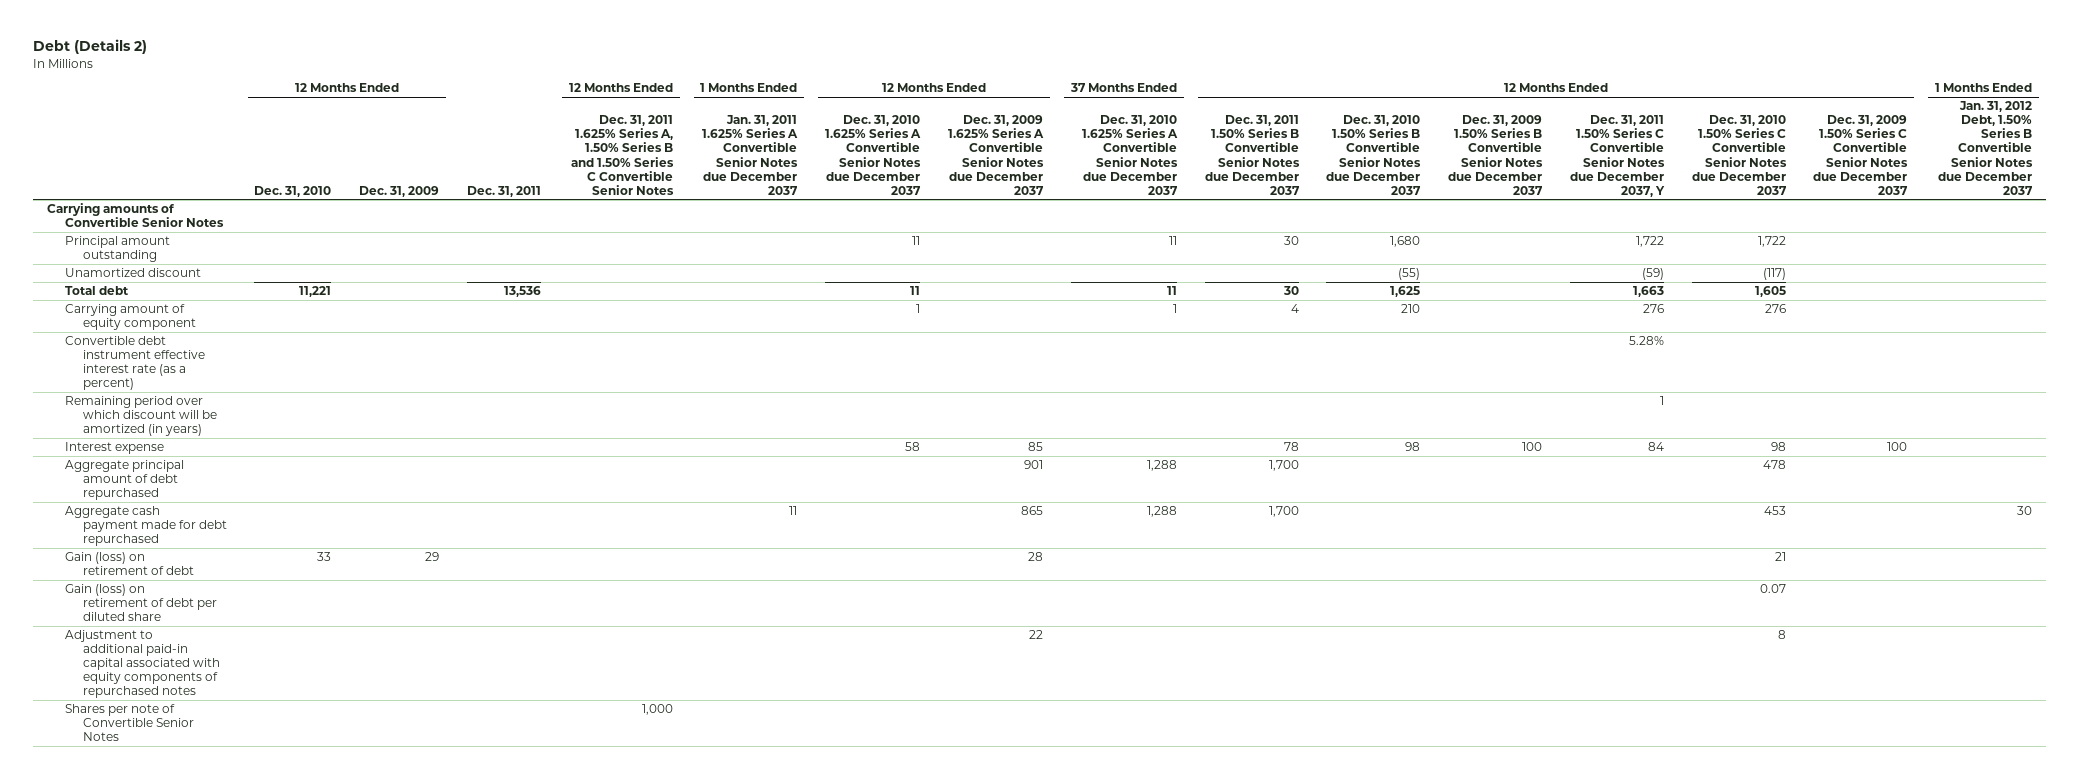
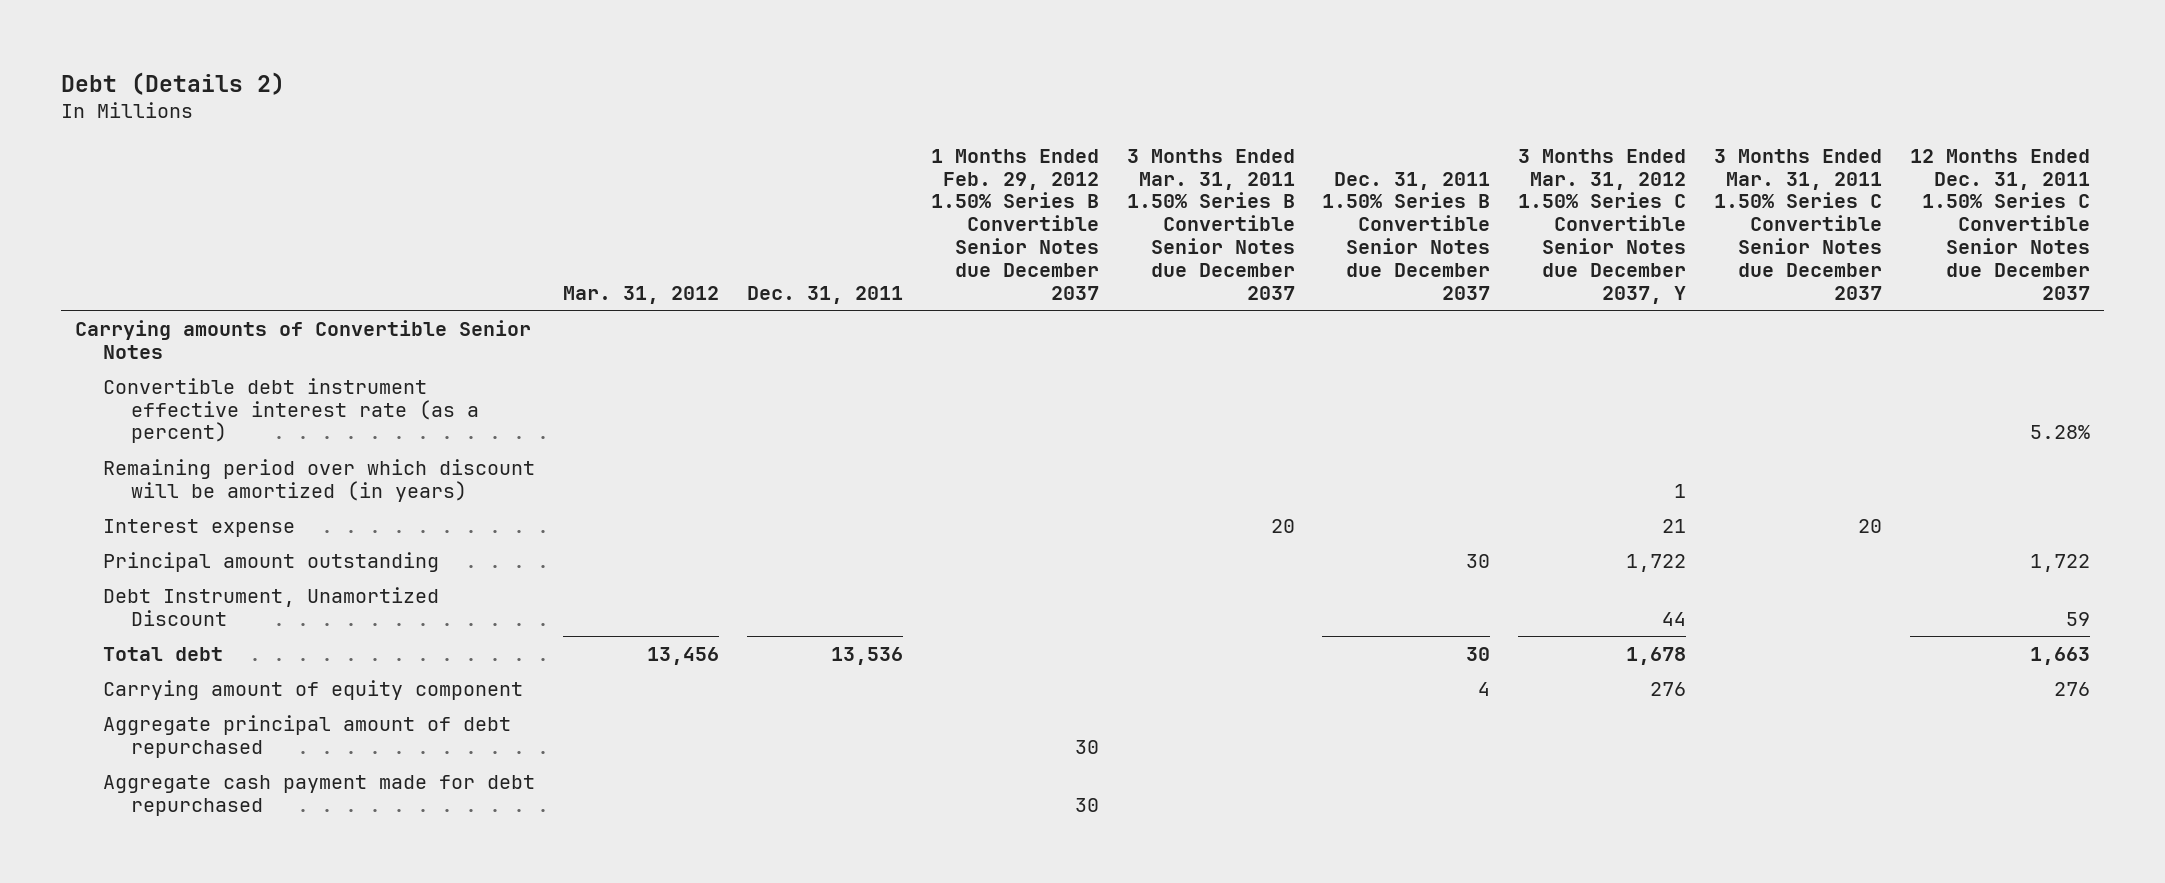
- | 12 Months Ended Dec. 31, 2010 | 12 Months Ended Dec. 31, 2009 | Dec. 31, 2011 | 12 Months Ended Dec. 31, 2011 1.625% Series A, 1.50% Series B and 1.50% Series C Convertible Senior Notes | 1 Months Ended Jan. 31, 2011 1.625% Series A Convertible Senior Notes due December 2037 | 12 Months Ended Dec. 31, 2010 1.625% Series A Convertible Senior Notes due December 2037 | 12 Months Ended Dec. 31, 2009 1.625% Series A Convertible Senior Notes due December 2037 | 37 Months Ended Dec. 31, 2010 1.625% Series A Convertible Senior Notes due December 2037 | 12 Months Ended Dec. 31, 2011 1.50% Series B Convertible Senior Notes due December 2037 | 12 Months Ended Dec. 31, 2010 1.50% Series B Convertible Senior Notes due December 2037 | 12 Months Ended Dec. 31, 2009 1.50% Series B Convertible Senior Notes due December 2037 | 12 Months Ended Dec. 31, 2011 1.50% Series C Convertible Senior Notes due December 2037, Y | 12 Months Ended Dec. 31, 2010 1.50% Series C Convertible Senior Notes due December 2037 | 12 Months Ended Dec. 31, 2009 1.50% Series C Convertible Senior Notes due December 2037 | 1 Months Ended Jan. 31, 2012 Debt, 1.50% Series B Convertible Senior Notes due December 2037
+ | Mar. 31, 2012 | Dec. 31, 2011 | 1 Months Ended Feb. 29, 2012 1.50% Series B Convertible Senior Notes due December 2037 | 3 Months Ended Mar. 31, 2011 1.50% Series B Convertible Senior Notes due December 2037 | Dec. 31, 2011 1.50% Series B Convertible Senior Notes due December 2037 | 3 Months Ended Mar. 31, 2012 1.50% Series C Convertible Senior Notes due December 2037, Y | 3 Months Ended Mar. 31, 2011 1.50% Series C Convertible Senior Notes due December 2037 | 12 Months Ended Dec. 31, 2011 1.50% Series C Convertible Senior Notes due December 2037
- Unamortized discount | | | | | | | | | | (55) | | (59) | (117) | |
moved down: Principal amount outstanding | | | | | 30 | 1,722 | | 1,722
+ Debt Instrument, Unamortized Discount | | | | | | 44 | | 59
moved down: Total debt | 13,456 | 13,536 | | | 30 | 1,678 | | 1,663
moved down: Carrying amount of equity component | | | | | 4 | 276 | | 276
- Gain (loss) on retirement of debt | 33 | 29 | | | | | 28 | | | | | | 21 | |
- Gain (loss) on retirement of debt per diluted share | | | | | | | | | | | | | 0.07 | |
- Adjustment to additional paid-in capital associated with equity components of repurchased notes | | | | | | | 22 | | | | | | 8 | |
- Shares per note of Convertible Senior Notes | | | | 1,000 | | | | | | | | | | |

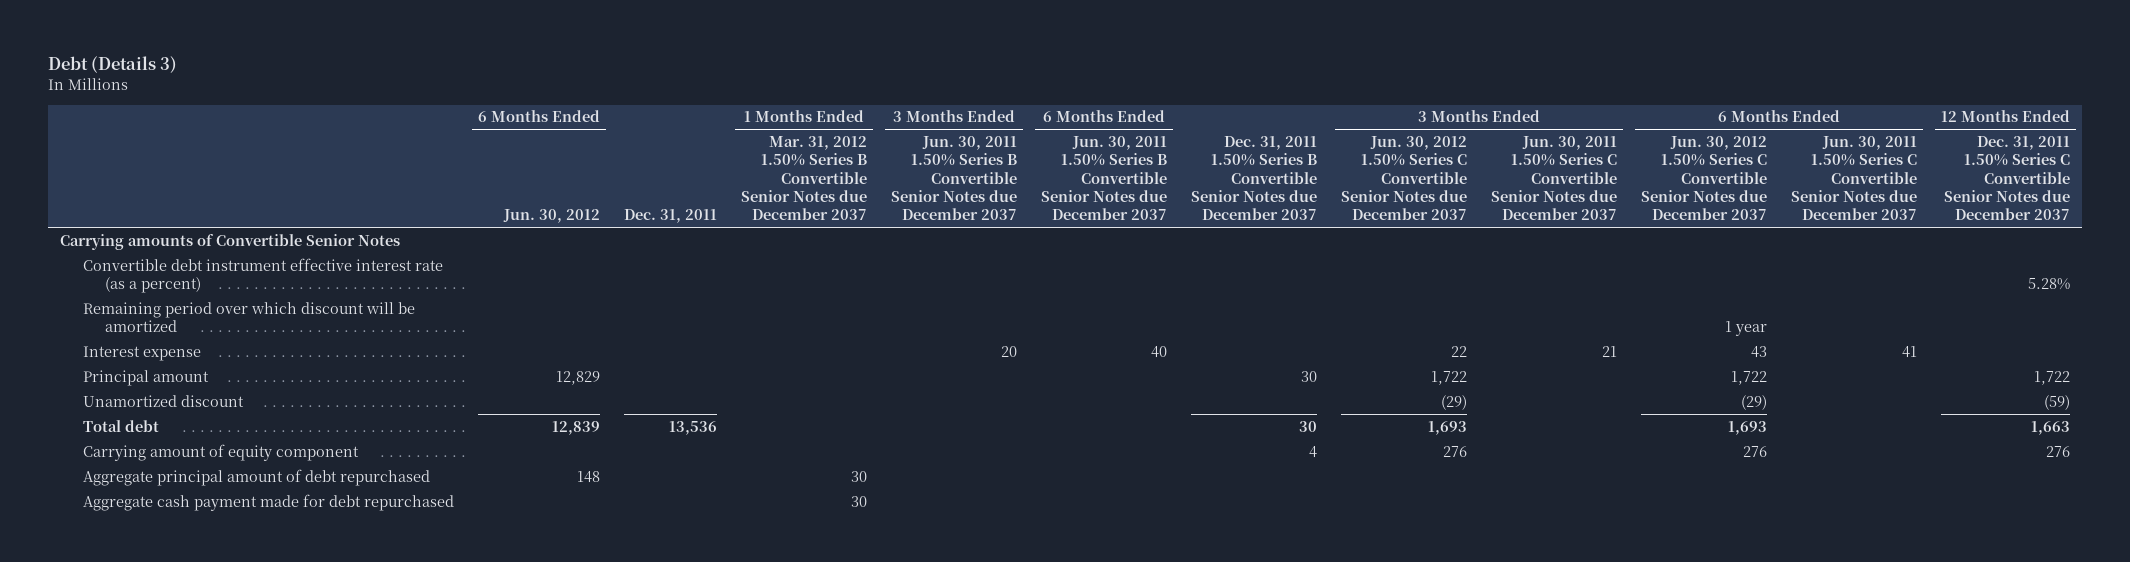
- Debt (Details 2)
+ Debt (Details 3)
- | Mar. 31, 2012 | Dec. 31, 2011 | 1 Months Ended Feb. 29, 2012 1.50% Series B Convertible Senior Notes due December 2037 | 3 Months Ended Mar. 31, 2011 1.50% Series B Convertible Senior Notes due December 2037 | Dec. 31, 2011 1.50% Series B Convertible Senior Notes due December 2037 | 3 Months Ended Mar. 31, 2012 1.50% Series C Convertible Senior Notes due December 2037, Y | 3 Months Ended Mar. 31, 2011 1.50% Series C Convertible Senior Notes due December 2037 | 12 Months Ended Dec. 31, 2011 1.50% Series C Convertible Senior Notes due December 2037
+ | 6 Months Ended Jun. 30, 2012 | Dec. 31, 2011 | 1 Months Ended Mar. 31, 2012 1.50% Series B Convertible Senior Notes due December 2037 | 3 Months Ended Jun. 30, 2011 1.50% Series B Convertible Senior Notes due December 2037 | 6 Months Ended Jun. 30, 2011 1.50% Series B Convertible Senior Notes due December 2037 | Dec. 31, 2011 1.50% Series B Convertible Senior Notes due December 2037 | 3 Months Ended Jun. 30, 2012 1.50% Series C Convertible Senior Notes due December 2037 | 3 Months Ended Jun. 30, 2011 1.50% Series C Convertible Senior Notes due December 2037 | 6 Months Ended Jun. 30, 2012 1.50% Series C Convertible Senior Notes due December 2037 | 6 Months Ended Jun. 30, 2011 1.50% Series C Convertible Senior Notes due December 2037 | 12 Months Ended Dec. 31, 2011 1.50% Series C Convertible Senior Notes due December 2037
- Remaining period over which discount will be amortized (in years) | | | | | | 1 | |
+ Remaining period over which discount will be amortized | | | | | | | | | 1 year | |
- Principal amount outstanding | | | | | 30 | 1,722 | | 1,722
- Debt Instrument, Unamortized Discount | | | | | | 44 | | 59
+ Principal amount | 12,829 | | | | | 30 | 1,722 | | 1,722 | | 1,722
+ Unamortized discount | | | | | | | (29) | | (29) | | (59)

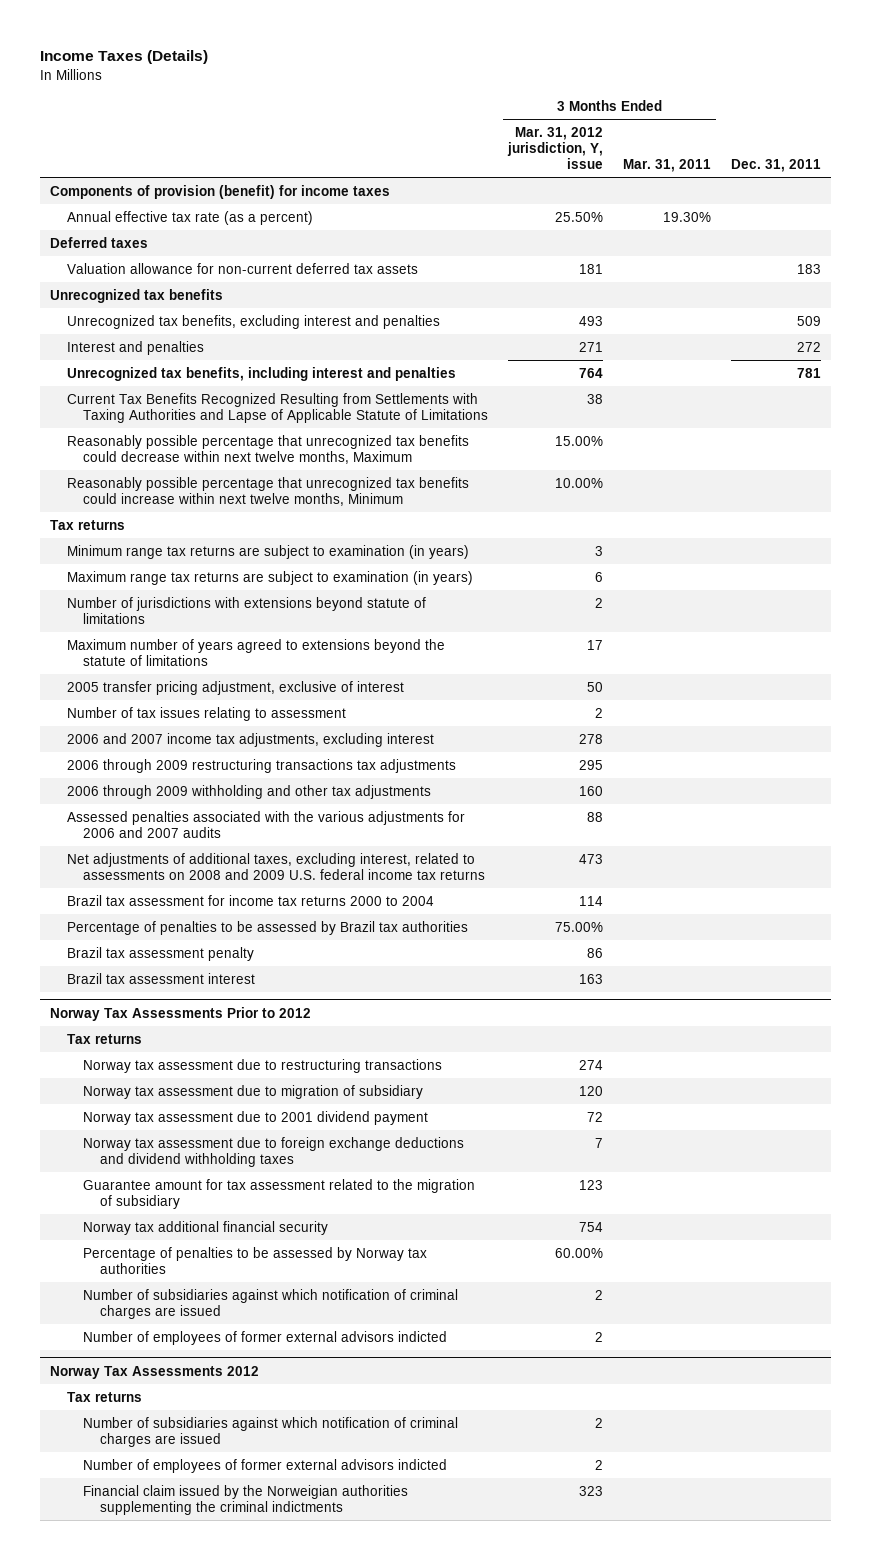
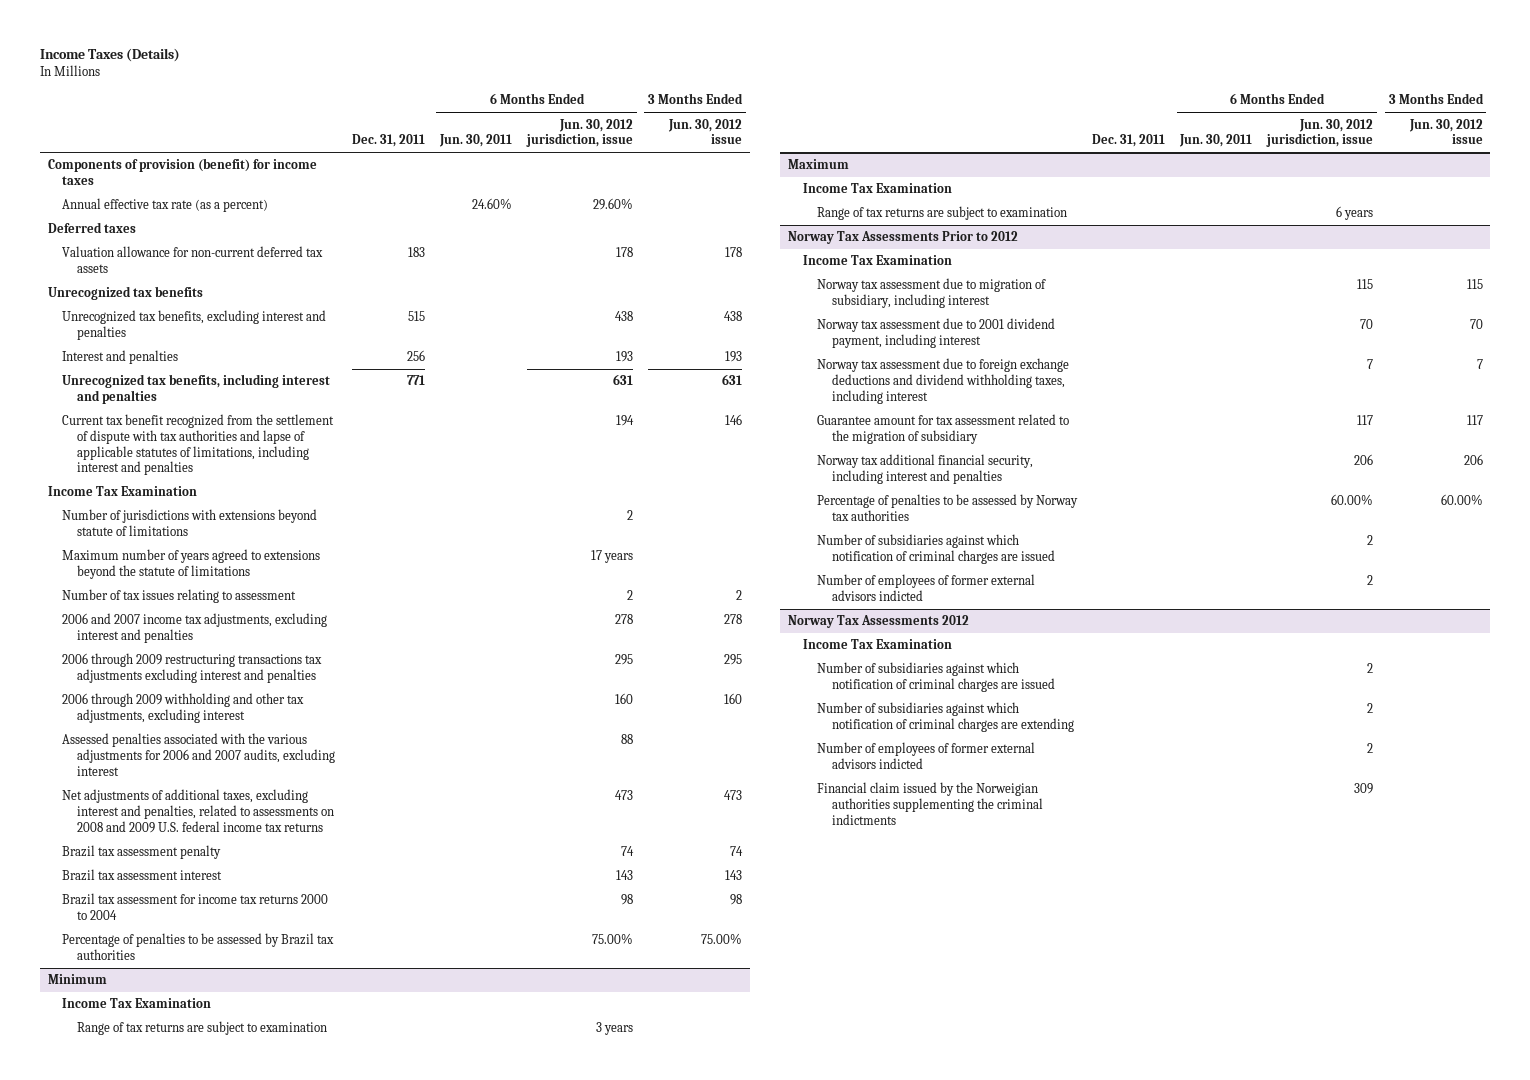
- | 3 Months Ended Mar. 31, 2012 jurisdiction, Y, issue | 3 Months Ended Mar. 31, 2011 | Dec. 31, 2011
+ | Dec. 31, 2011 | 6 Months Ended Jun. 30, 2011 | 6 Months Ended Jun. 30, 2012 jurisdiction, issue | 3 Months Ended Jun. 30, 2012 issue
- Unrecognized tax benefits, excluding interest and penalties | 493 | | 509
- Interest and penalties | 271 | | 272
- Unrecognized tax benefits, including interest and penalties | 764 | | 781
- Current Tax Benefits Recognized Resulting from Settlements with Taxing Authorities and Lapse of Applicable Statute of Limitations | 38 | |
- Reasonably possible percentage that unrecognized tax benefits could decrease within next twelve months, Maximum | 15.00% | |
- Reasonably possible percentage that unrecognized tax benefits could increase within next twelve months, Minimum | 10.00% | |
- Tax returns
- Minimum range tax returns are subject to examination (in years) | 3 | |
- Maximum range tax returns are subject to examination (in years) | 6 | |
+ Unrecognized tax benefits, excluding interest and penalties | 515 | | 438 | 438
+ Interest and penalties | 256 | | 193 | 193
+ Unrecognized tax benefits, including interest and penalties | 771 | | 631 | 631
+ Current tax benefit recognized from the settlement of dispute with tax authorities and lapse of applicable statutes of limitations, including interest and penalties | | | 194 | 146
+ Income Tax Examination
- 2005 transfer pricing adjustment, exclusive of interest | 50 | |
- 2006 and 2007 income tax adjustments, excluding interest | 278 | |
- 2006 through 2009 restructuring transactions tax adjustments | 295 | |
- 2006 through 2009 withholding and other tax adjustments | 160 | |
- Assessed penalties associated with the various adjustments for 2006 and 2007 audits | 88 | |
- Net adjustments of additional taxes, excluding interest, related to assessments on 2008 and 2009 U.S. federal income tax returns | 473 | |
+ 2006 and 2007 income tax adjustments, excluding interest and penalties | | | 278 | 278
+ 2006 through 2009 restructuring transactions tax adjustments excluding interest and penalties | | | 295 | 295
+ 2006 through 2009 withholding and other tax adjustments, excluding interest | | | 160 | 160
+ Assessed penalties associated with the various adjustments for 2006 and 2007 audits, excluding interest | | | 88 |
+ Net adjustments of additional taxes, excluding interest and penalties, related to assessments on 2008 and 2009 U.S. federal income tax returns | | | 473 | 473
moved down: Brazil tax assessment for income tax returns 2000 to 2004 | | | 98 | 98
moved down: Percentage of penalties to be assessed by Brazil tax authorities | | | 75.00% | 75.00%
+ Minimum
+ Income Tax Examination
+ Range of tax returns are subject to examination | | | 3 years |
+ Maximum
+ Income Tax Examination
+ Range of tax returns are subject to examination | | | 6 years |
@ Norway Tax Assessments Prior to 2012
- Tax returns
- Norway tax assessment due to restructuring transactions | 274 | |
- Norway tax assessment due to migration of subsidiary | 120 | |
- Norway tax assessment due to 2001 dividend payment | 72 | |
- Norway tax assessment due to foreign exchange deductions and dividend withholding taxes | 7 | |
+ Income Tax Examination
+ Norway tax assessment due to migration of subsidiary, including interest | | | 115 | 115
+ Norway tax assessment due to 2001 dividend payment, including interest | | | 70 | 70
+ Norway tax assessment due to foreign exchange deductions and dividend withholding taxes, including interest | | | 7 | 7
- Norway tax additional financial security | 754 | |
+ Norway tax additional financial security, including interest and penalties | | | 206 | 206
@ Norway Tax Assessments 2012
- Tax returns
+ Income Tax Examination
+ Number of subsidiaries against which notification of criminal charges are extending | | | 2 |

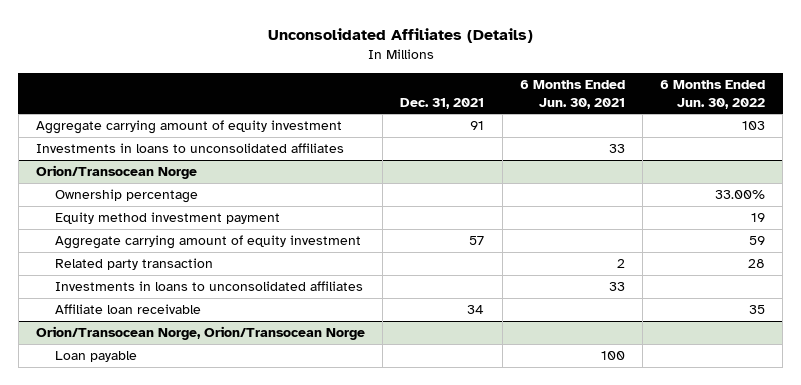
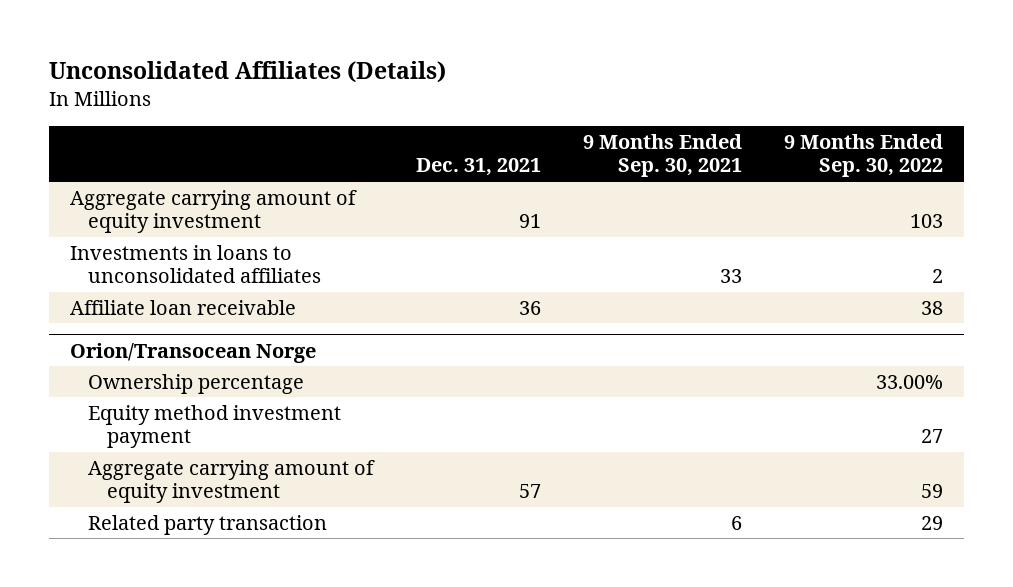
- | Dec. 31, 2021 | 6 Months Ended Jun. 30, 2021 | 6 Months Ended Jun. 30, 2022
+ | Dec. 31, 2021 | 9 Months Ended Sep. 30, 2021 | 9 Months Ended Sep. 30, 2022
+ Affiliate loan receivable | 36 | | 38
@ Orion/Transocean Norge
- Investments in loans to unconsolidated affiliates | | 33 |
- Affiliate loan receivable | 34 | | 35
- Orion/Transocean Norge, Orion/Transocean Norge
- Loan payable | | 100 |

